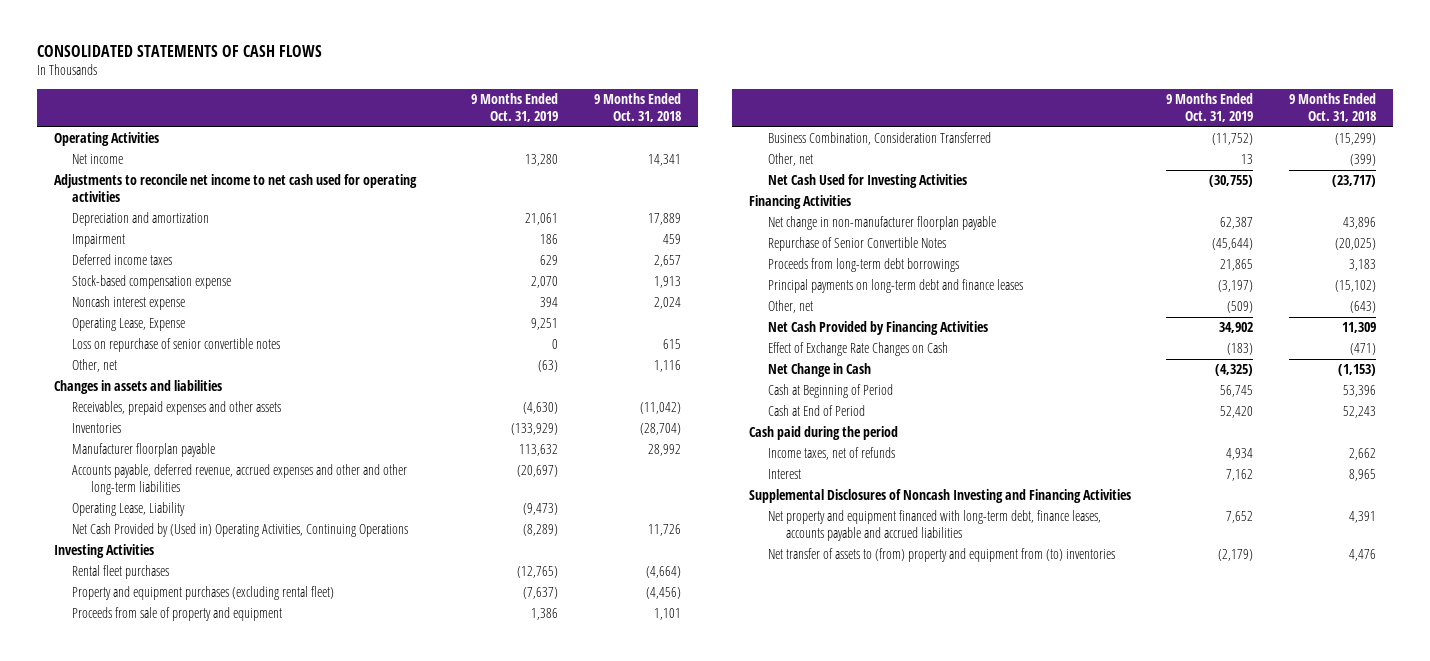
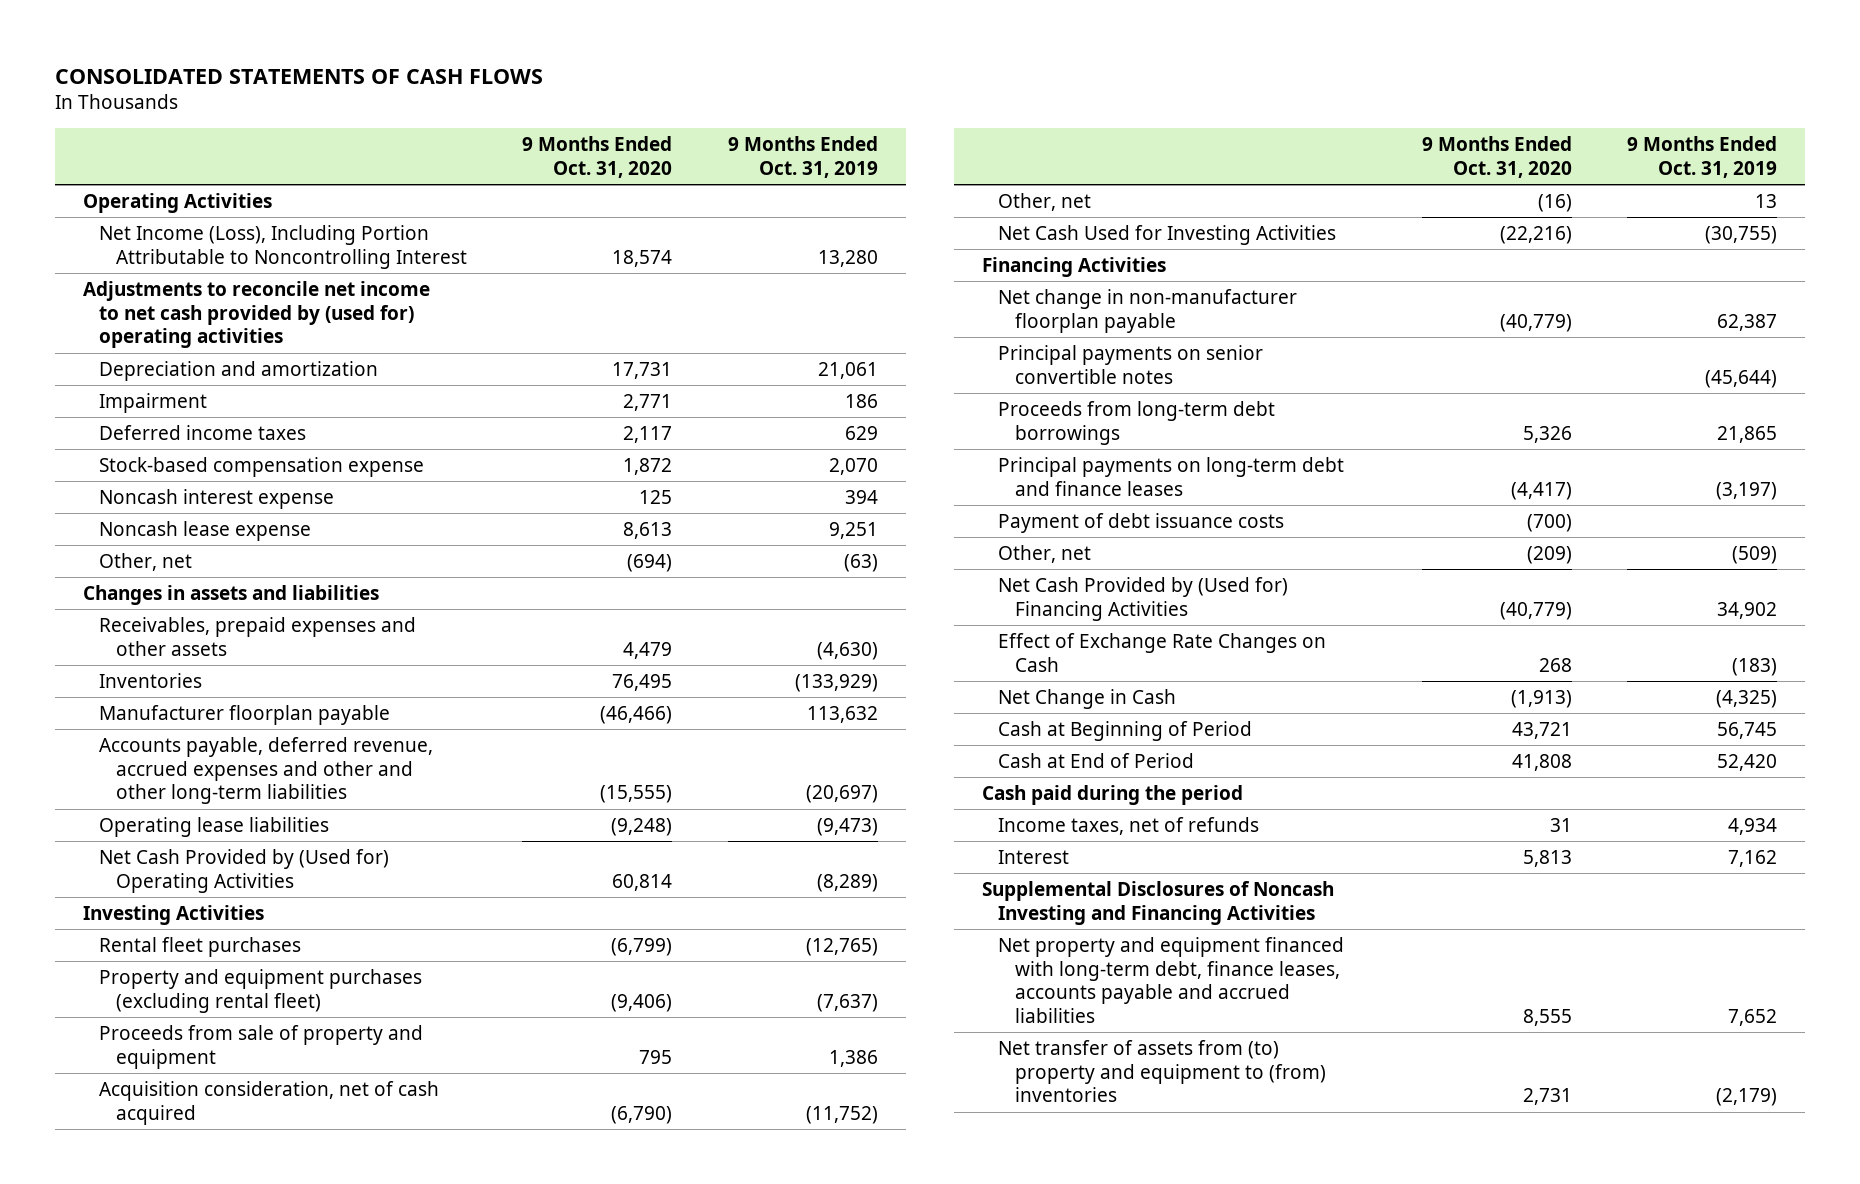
- | 9 Months Ended Oct. 31, 2019 | 9 Months Ended Oct. 31, 2018
+ | 9 Months Ended Oct. 31, 2020 | 9 Months Ended Oct. 31, 2019
- Net income | 13,280 | 14,341
- Adjustments to reconcile net income to net cash used for operating activities
+ Net Income (Loss), Including Portion Attributable to Noncontrolling Interest | 18,574 | 13,280
+ Adjustments to reconcile net income to net cash provided by (used for) operating activities
- Operating Lease, Expense | 9,251 |
- Loss on repurchase of senior convertible notes | 0 | 615
+ Noncash lease expense | 8,613 | 9,251
- Operating Lease, Liability | (9,473) |
- Net Cash Provided by (Used in) Operating Activities, Continuing Operations | (8,289) | 11,726
+ Operating lease liabilities | (9,248) | (9,473)
+ Net Cash Provided by (Used for) Operating Activities | 60,814 | (8,289)
- Business Combination, Consideration Transferred | (11,752) | (15,299)
+ Acquisition consideration, net of cash acquired | (6,790) | (11,752)
- Repurchase of Senior Convertible Notes | (45,644) | (20,025)
+ Principal payments on senior convertible notes | | (45,644)
+ Payment of debt issuance costs | (700) |
- Net Cash Provided by Financing Activities | 34,902 | 11,309
+ Net Cash Provided by (Used for) Financing Activities | (40,779) | 34,902
- Net transfer of assets to (from) property and equipment from (to) inventories | (2,179) | 4,476
+ Net transfer of assets from (to) property and equipment to (from) inventories | 2,731 | (2,179)

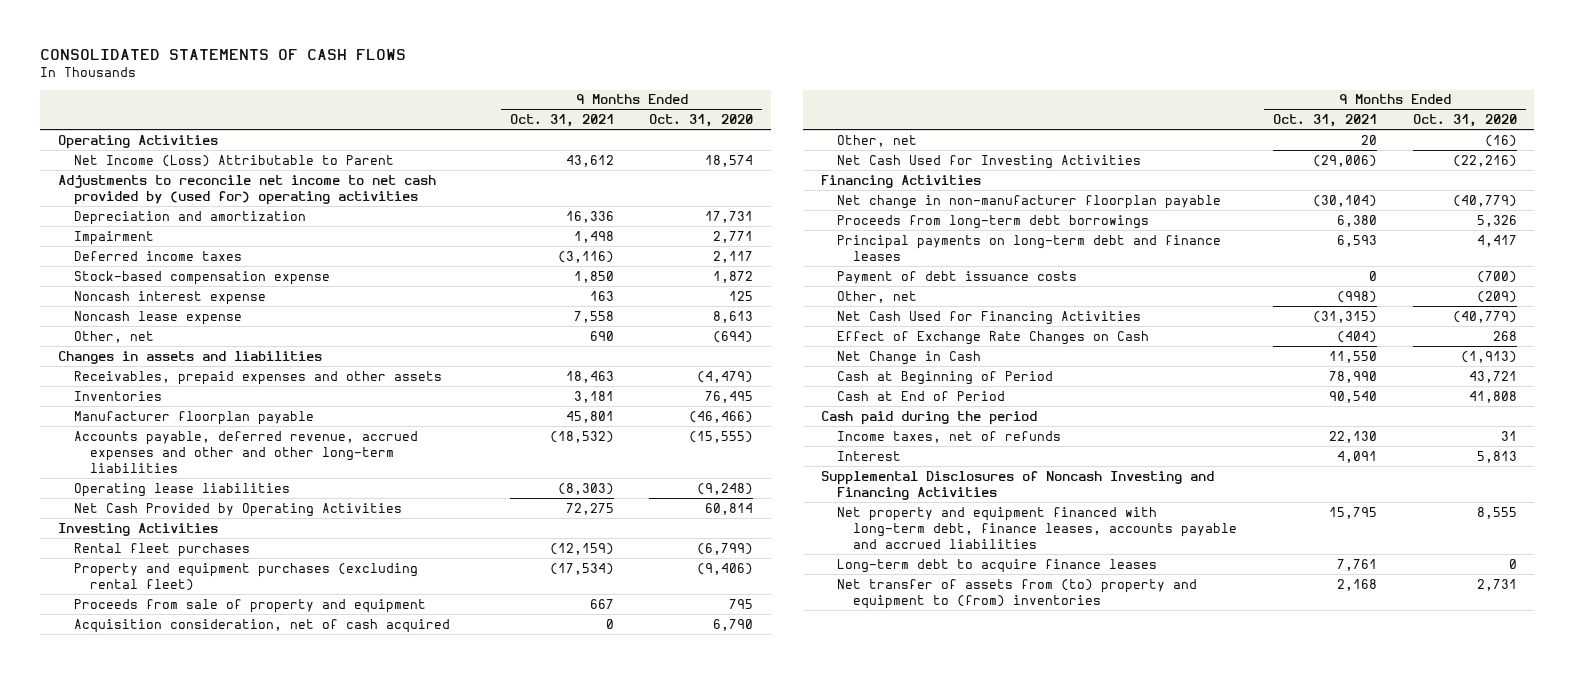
- | 9 Months Ended Oct. 31, 2020 | 9 Months Ended Oct. 31, 2019
+ | 9 Months Ended Oct. 31, 2021 | 9 Months Ended Oct. 31, 2020
- Net Income (Loss), Including Portion Attributable to Noncontrolling Interest | 18,574 | 13,280
+ Net Income (Loss) Attributable to Parent | 43,612 | 18,574
- Receivables, prepaid expenses and other assets | 4,479 | (4,630)
+ Receivables, prepaid expenses and other assets | 18,463 | (4,479)
- Net Cash Provided by (Used for) Operating Activities | 60,814 | (8,289)
+ Net Cash Provided by Operating Activities | 72,275 | 60,814
- Acquisition consideration, net of cash acquired | (6,790) | (11,752)
+ Acquisition consideration, net of cash acquired | 0 | 6,790
- Principal payments on senior convertible notes | | (45,644)
- Principal payments on long-term debt and finance leases | (4,417) | (3,197)
+ Principal payments on long-term debt and finance leases | 6,593 | 4,417
- Net Cash Provided by (Used for) Financing Activities | (40,779) | 34,902
+ Net Cash Used for Financing Activities | (31,315) | (40,779)
+ Long-term debt to acquire finance leases | 7,761 | 0

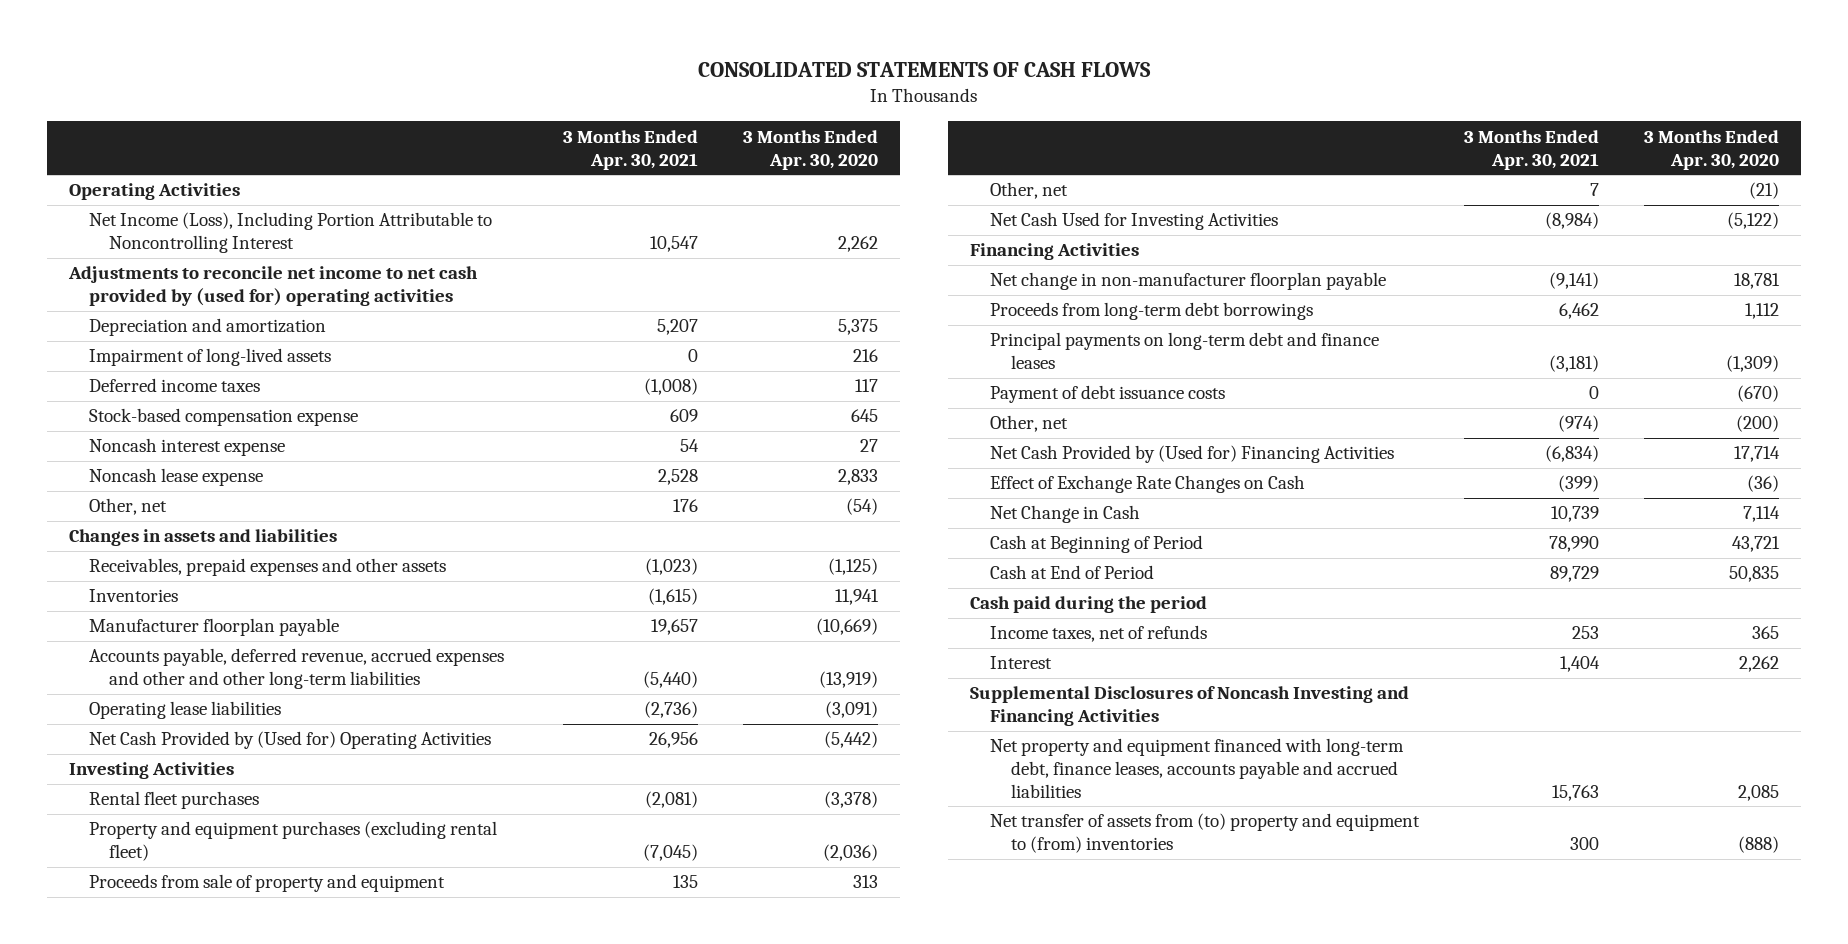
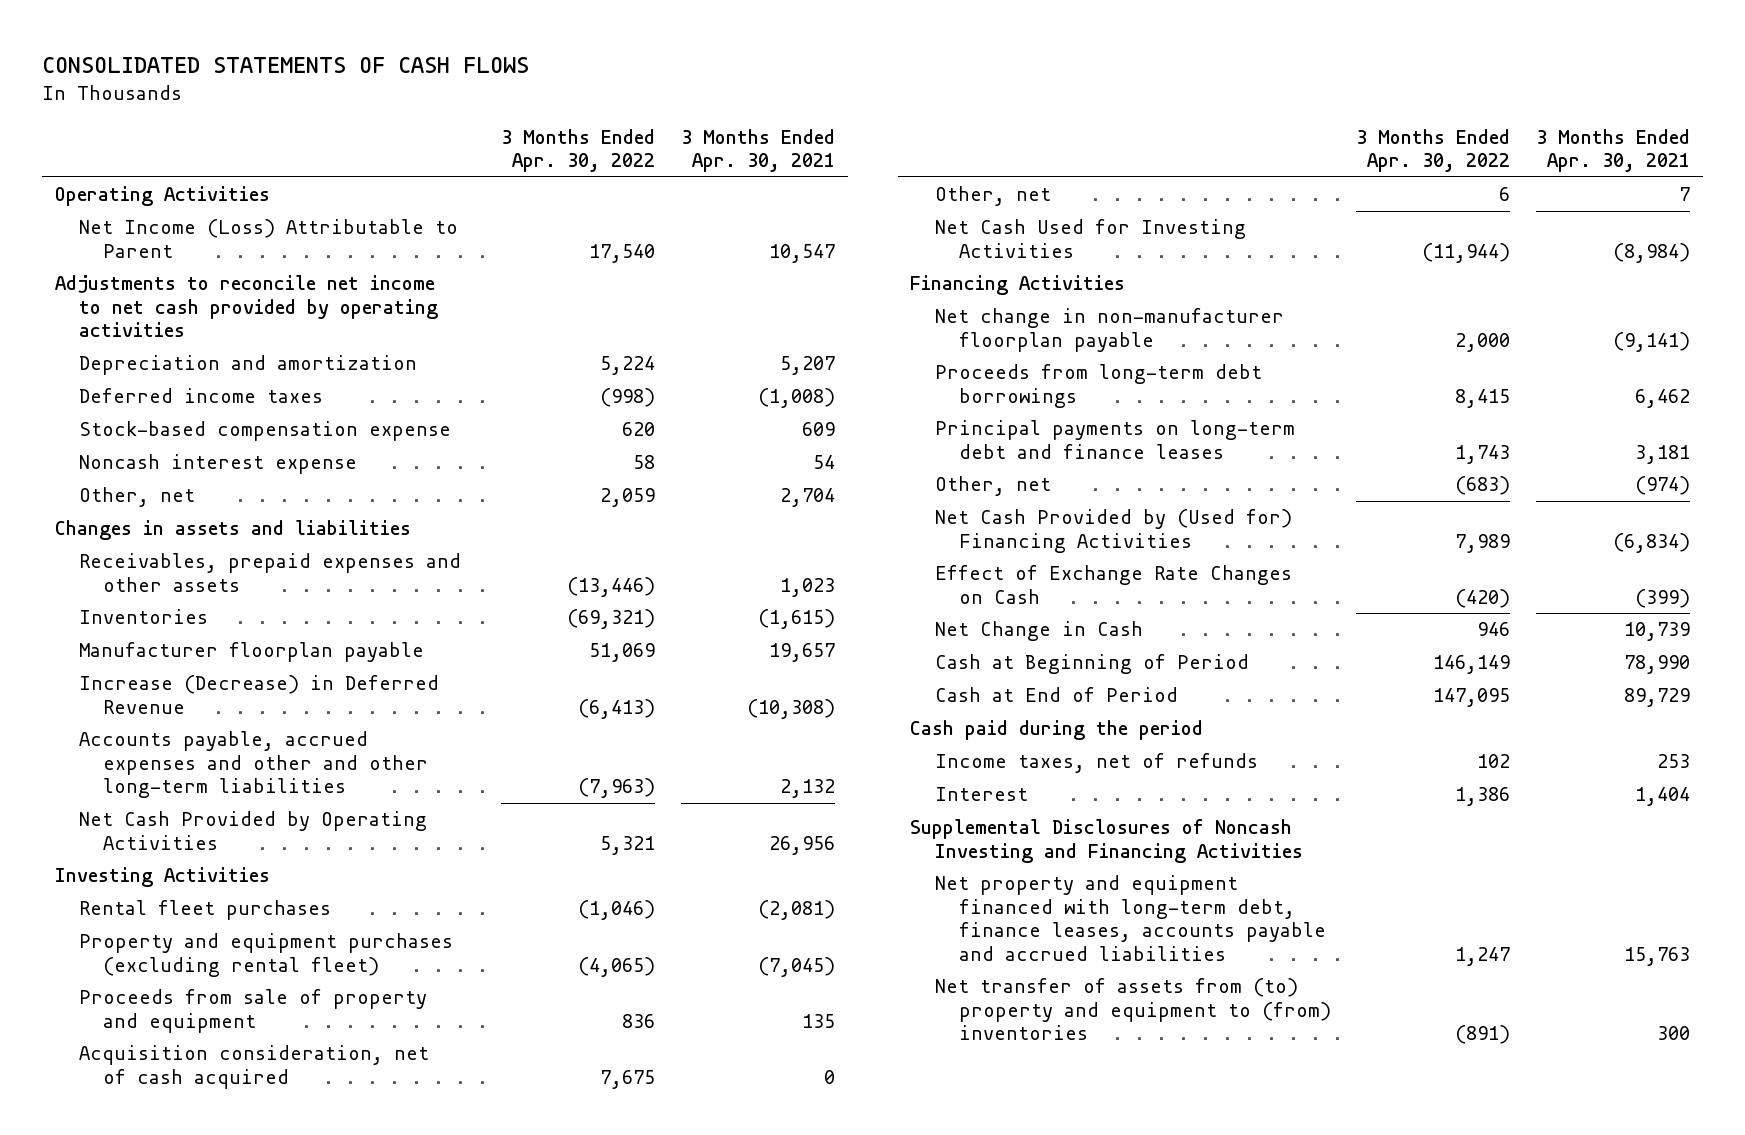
- | 3 Months Ended Apr. 30, 2021 | 3 Months Ended Apr. 30, 2020
+ | 3 Months Ended Apr. 30, 2022 | 3 Months Ended Apr. 30, 2021
- Net Income (Loss), Including Portion Attributable to Noncontrolling Interest | 10,547 | 2,262
- Adjustments to reconcile net income to net cash provided by (used for) operating activities
+ Net Income (Loss) Attributable to Parent | 17,540 | 10,547
+ Adjustments to reconcile net income to net cash provided by operating activities
- Impairment of long-lived assets | 0 | 216
- Noncash lease expense | 2,528 | 2,833
- Other, net | 176 | (54)
+ Other, net | 2,059 | 2,704
- Receivables, prepaid expenses and other assets | (1,023) | (1,125)
+ Receivables, prepaid expenses and other assets | (13,446) | 1,023
- Accounts payable, deferred revenue, accrued expenses and other and other long-term liabilities | (5,440) | (13,919)
- Operating lease liabilities | (2,736) | (3,091)
- Net Cash Provided by (Used for) Operating Activities | 26,956 | (5,442)
+ Increase (Decrease) in Deferred Revenue | (6,413) | (10,308)
+ Accounts payable, accrued expenses and other and other long-term liabilities | (7,963) | 2,132
+ Net Cash Provided by Operating Activities | 5,321 | 26,956
+ Acquisition consideration, net of cash acquired | 7,675 | 0
- Principal payments on long-term debt and finance leases | (3,181) | (1,309)
- Payment of debt issuance costs | 0 | (670)
+ Principal payments on long-term debt and finance leases | 1,743 | 3,181

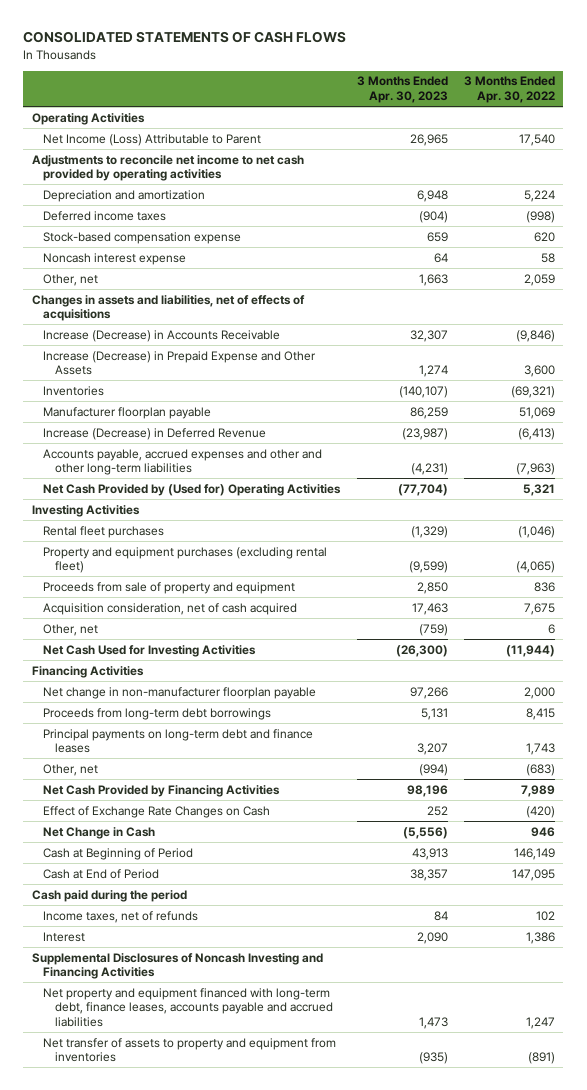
- | 3 Months Ended Apr. 30, 2022 | 3 Months Ended Apr. 30, 2021
+ | 3 Months Ended Apr. 30, 2023 | 3 Months Ended Apr. 30, 2022
- Changes in assets and liabilities
- Receivables, prepaid expenses and other assets | (13,446) | 1,023
+ Changes in assets and liabilities, net of effects of acquisitions
+ Increase (Decrease) in Accounts Receivable | 32,307 | (9,846)
+ Increase (Decrease) in Prepaid Expense and Other Assets | 1,274 | 3,600
- Net Cash Provided by Operating Activities | 5,321 | 26,956
+ Net Cash Provided by (Used for) Operating Activities | (77,704) | 5,321
- Net Cash Provided by (Used for) Financing Activities | 7,989 | (6,834)
+ Net Cash Provided by Financing Activities | 98,196 | 7,989
- Net transfer of assets from (to) property and equipment to (from) inventories | (891) | 300
+ Net transfer of assets to property and equipment from inventories | (935) | (891)

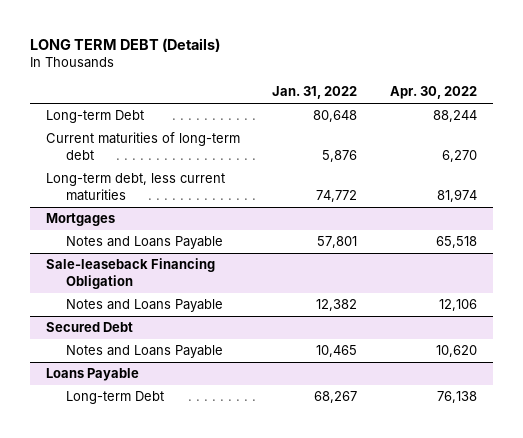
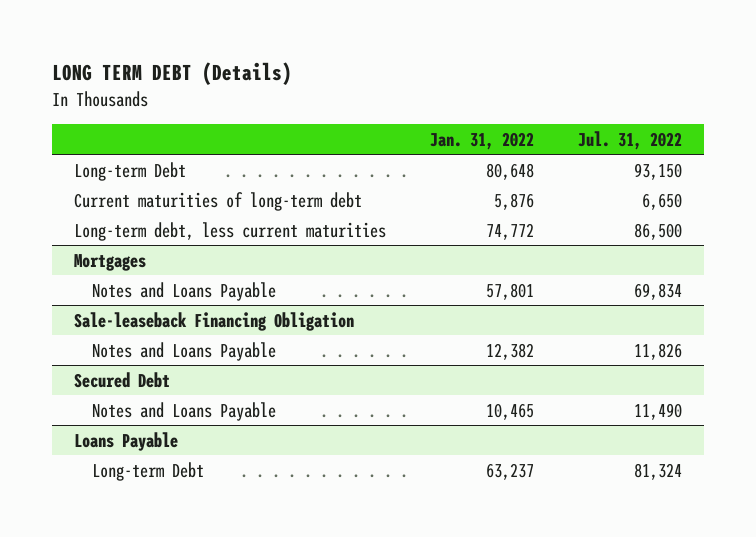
- | Jan. 31, 2022 | Apr. 30, 2022
+ | Jan. 31, 2022 | Jul. 31, 2022
@ Loans Payable
- Long-term Debt | 68,267 | 76,138
+ Long-term Debt | 63,237 | 81,324

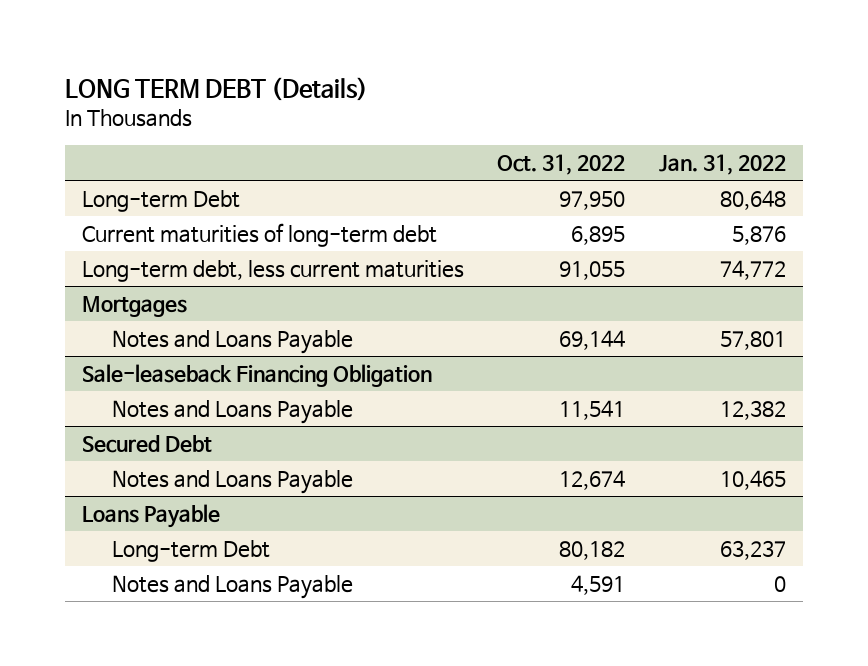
- | Jan. 31, 2022 | Jul. 31, 2022
+ | Oct. 31, 2022 | Jan. 31, 2022
@ Loans Payable
+ Notes and Loans Payable | 4,591 | 0

